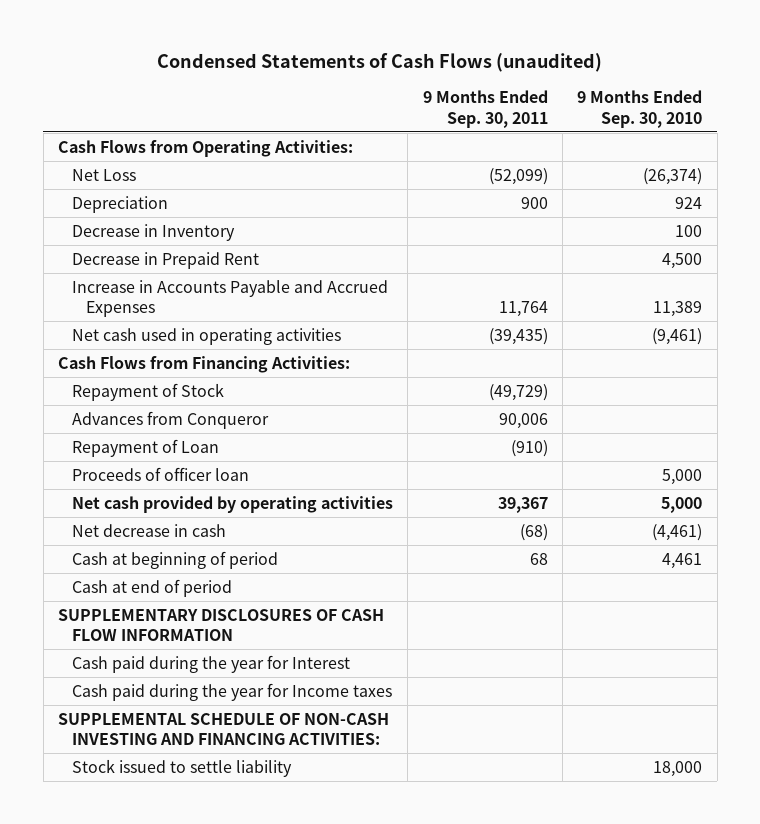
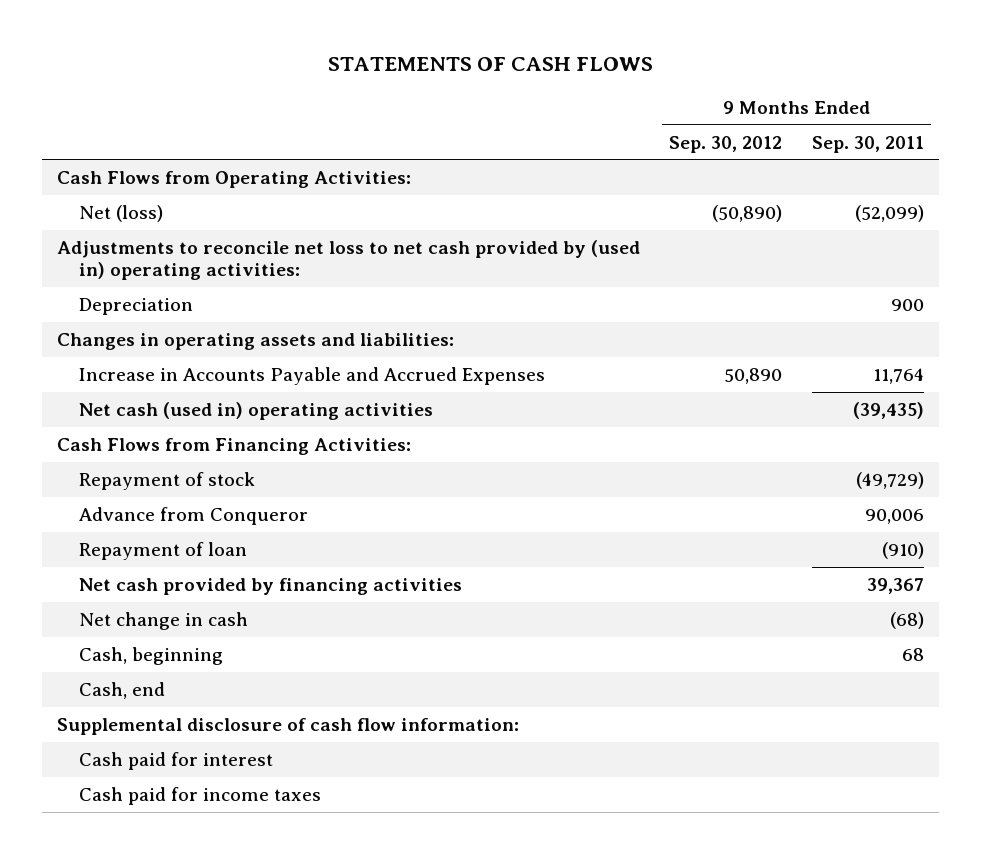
- Condensed Statements of Cash Flows (unaudited)
+ STATEMENTS OF CASH FLOWS
- | 9 Months Ended Sep. 30, 2011 | 9 Months Ended Sep. 30, 2010
+ | 9 Months Ended Sep. 30, 2012 | 9 Months Ended Sep. 30, 2011
- Net Loss | (52,099) | (26,374)
+ Net (loss) | (50,890) | (52,099)
+ Adjustments to reconcile net loss to net cash provided by (used in) operating activities:
- Decrease in Inventory | | 100
- Decrease in Prepaid Rent | | 4,500
+ Changes in operating assets and liabilities:
- Net cash used in operating activities | (39,435) | (9,461)
+ Net cash (used in) operating activities | | (39,435)
- Repayment of Stock | (49,729) |
- Advances from Conqueror | 90,006 |
- Repayment of Loan | (910) |
- Proceeds of officer loan | | 5,000
- Net cash provided by operating activities | 39,367 | 5,000
- Net decrease in cash | (68) | (4,461)
- Cash at beginning of period | 68 | 4,461
- Cash at end of period
- SUPPLEMENTARY DISCLOSURES OF CASH FLOW INFORMATION
- Cash paid during the year for Interest
- Cash paid during the year for Income taxes
- SUPPLEMENTAL SCHEDULE OF NON-CASH INVESTING AND FINANCING ACTIVITIES:
- Stock issued to settle liability | | 18,000
+ Repayment of stock | | (49,729)
+ Advance from Conqueror | | 90,006
+ Repayment of loan | | (910)
+ Net cash provided by financing activities | | 39,367
+ Net change in cash | | (68)
+ Cash, beginning | | 68
+ Cash, end
+ Supplemental disclosure of cash flow information:
+ Cash paid for interest
+ Cash paid for income taxes

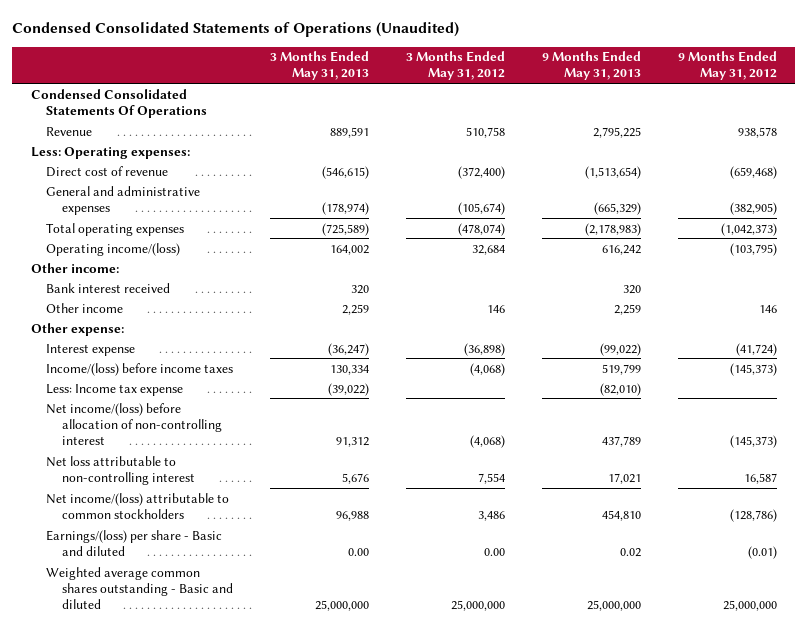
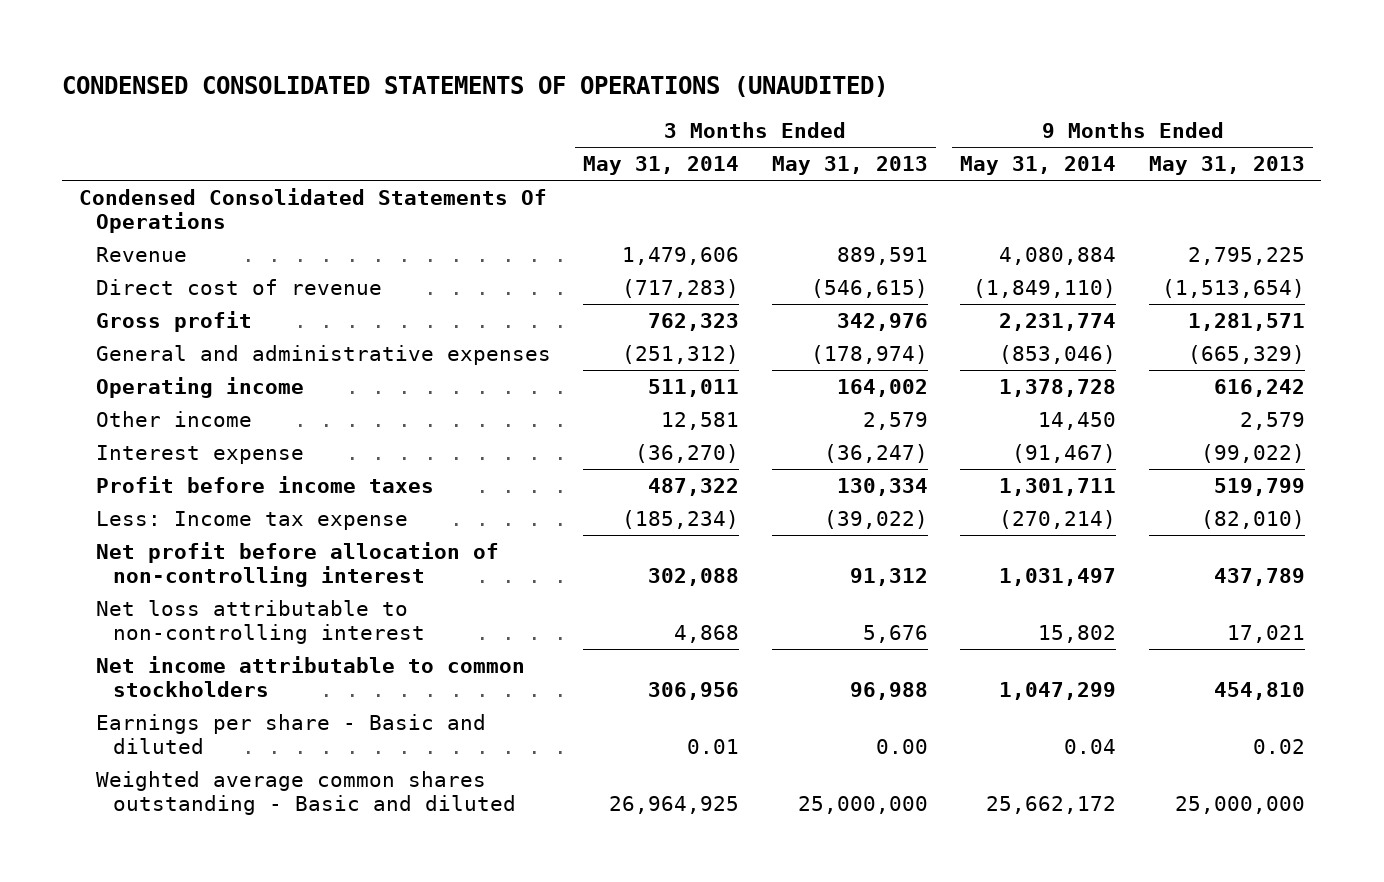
- Condensed Consolidated Statements of Operations (Unaudited)
+ CONDENSED CONSOLIDATED STATEMENTS OF OPERATIONS (UNAUDITED)
- | 3 Months Ended May 31, 2013 | 3 Months Ended May 31, 2012 | 9 Months Ended May 31, 2013 | 9 Months Ended May 31, 2012
+ | 3 Months Ended May 31, 2014 | 3 Months Ended May 31, 2013 | 9 Months Ended May 31, 2014 | 9 Months Ended May 31, 2013
- Less: Operating expenses:
+ Gross profit | 762,323 | 342,976 | 2,231,774 | 1,281,571
- Total operating expenses | (725,589) | (478,074) | (2,178,983) | (1,042,373)
- Operating income/(loss) | 164,002 | 32,684 | 616,242 | (103,795)
- Other income:
- Bank interest received | 320 | | 320 |
- Other income | 2,259 | 146 | 2,259 | 146
- Other expense:
+ Operating income | 511,011 | 164,002 | 1,378,728 | 616,242
+ Other income | 12,581 | 2,579 | 14,450 | 2,579
- Income/(loss) before income taxes | 130,334 | (4,068) | 519,799 | (145,373)
+ Profit before income taxes | 487,322 | 130,334 | 1,301,711 | 519,799
- Net income/(loss) before allocation of non-controlling interest | 91,312 | (4,068) | 437,789 | (145,373)
+ Net profit before allocation of non-controlling interest | 302,088 | 91,312 | 1,031,497 | 437,789
- Net income/(loss) attributable to common stockholders | 96,988 | 3,486 | 454,810 | (128,786)
- Earnings/(loss) per share - Basic and diluted | 0.00 | 0.00 | 0.02 | (0.01)
+ Net income attributable to common stockholders | 306,956 | 96,988 | 1,047,299 | 454,810
+ Earnings per share - Basic and diluted | 0.01 | 0.00 | 0.04 | 0.02

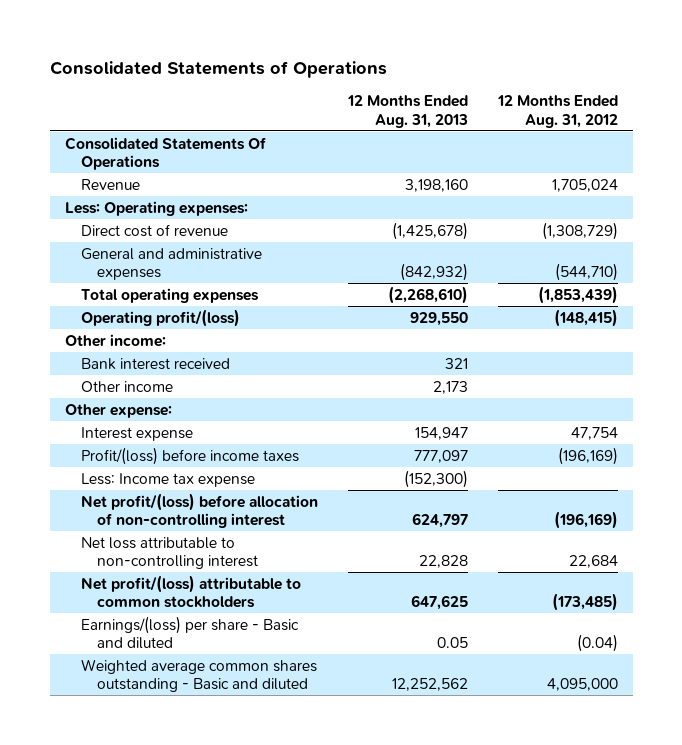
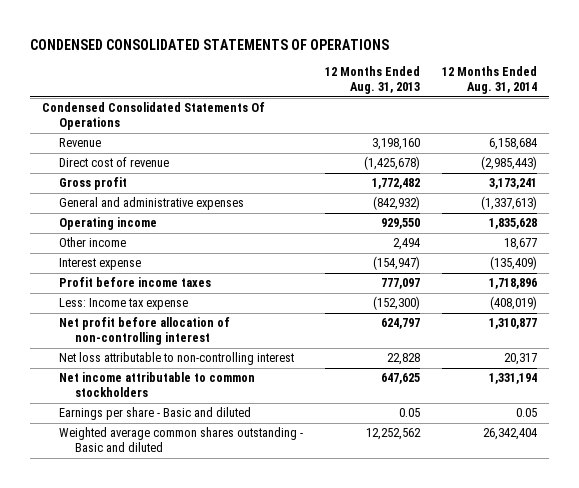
- Consolidated Statements of Operations
+ CONDENSED CONSOLIDATED STATEMENTS OF OPERATIONS
- | 12 Months Ended Aug. 31, 2013 | 12 Months Ended Aug. 31, 2012
+ | 12 Months Ended Aug. 31, 2013 | 12 Months Ended Aug. 31, 2014
- Consolidated Statements Of Operations
+ Condensed Consolidated Statements Of Operations
- Less: Operating expenses:
+ Gross profit | 1,772,482 | 3,173,241
- Total operating expenses | (2,268,610) | (1,853,439)
- Operating profit/(loss) | 929,550 | (148,415)
- Other income:
- Bank interest received | 321 |
- Other income | 2,173 |
- Other expense:
- Interest expense | 154,947 | 47,754
- Profit/(loss) before income taxes | 777,097 | (196,169)
+ Operating income | 929,550 | 1,835,628
+ Other income | 2,494 | 18,677
+ Interest expense | (154,947) | (135,409)
+ Profit before income taxes | 777,097 | 1,718,896
- Net profit/(loss) before allocation of non-controlling interest | 624,797 | (196,169)
+ Net profit before allocation of non-controlling interest | 624,797 | 1,310,877
- Net profit/(loss) attributable to common stockholders | 647,625 | (173,485)
- Earnings/(loss) per share - Basic and diluted | 0.05 | (0.04)
+ Net income attributable to common stockholders | 647,625 | 1,331,194
+ Earnings per share - Basic and diluted | 0.05 | 0.05

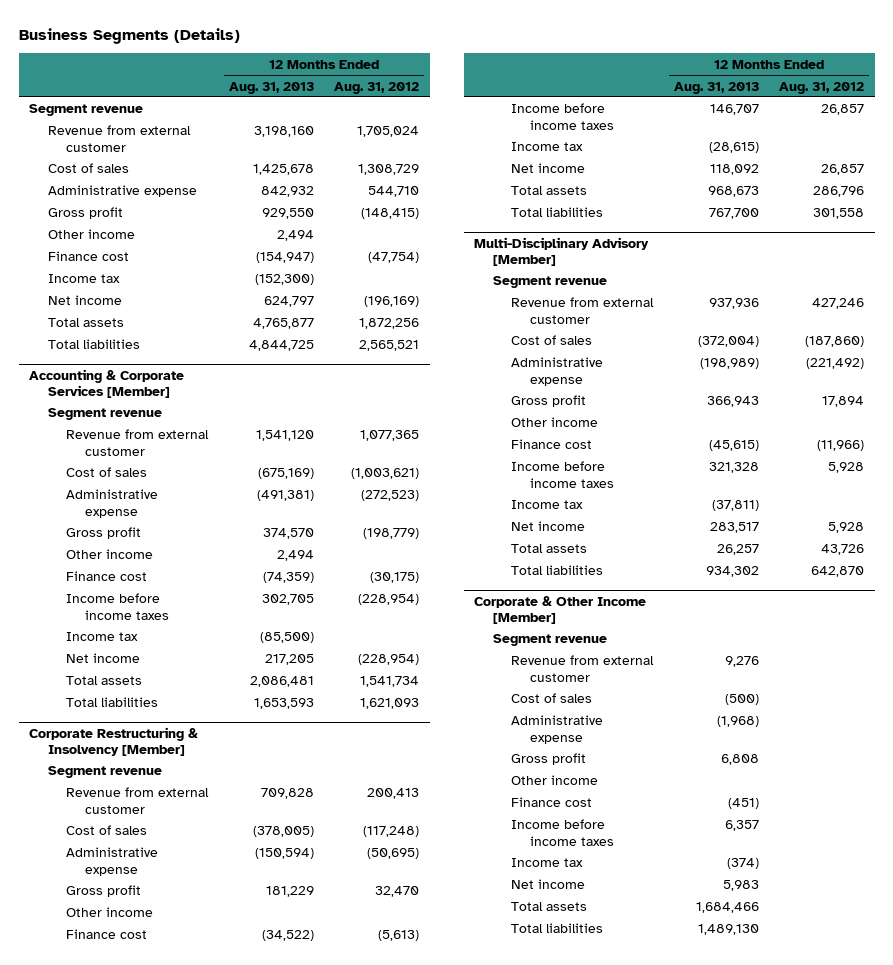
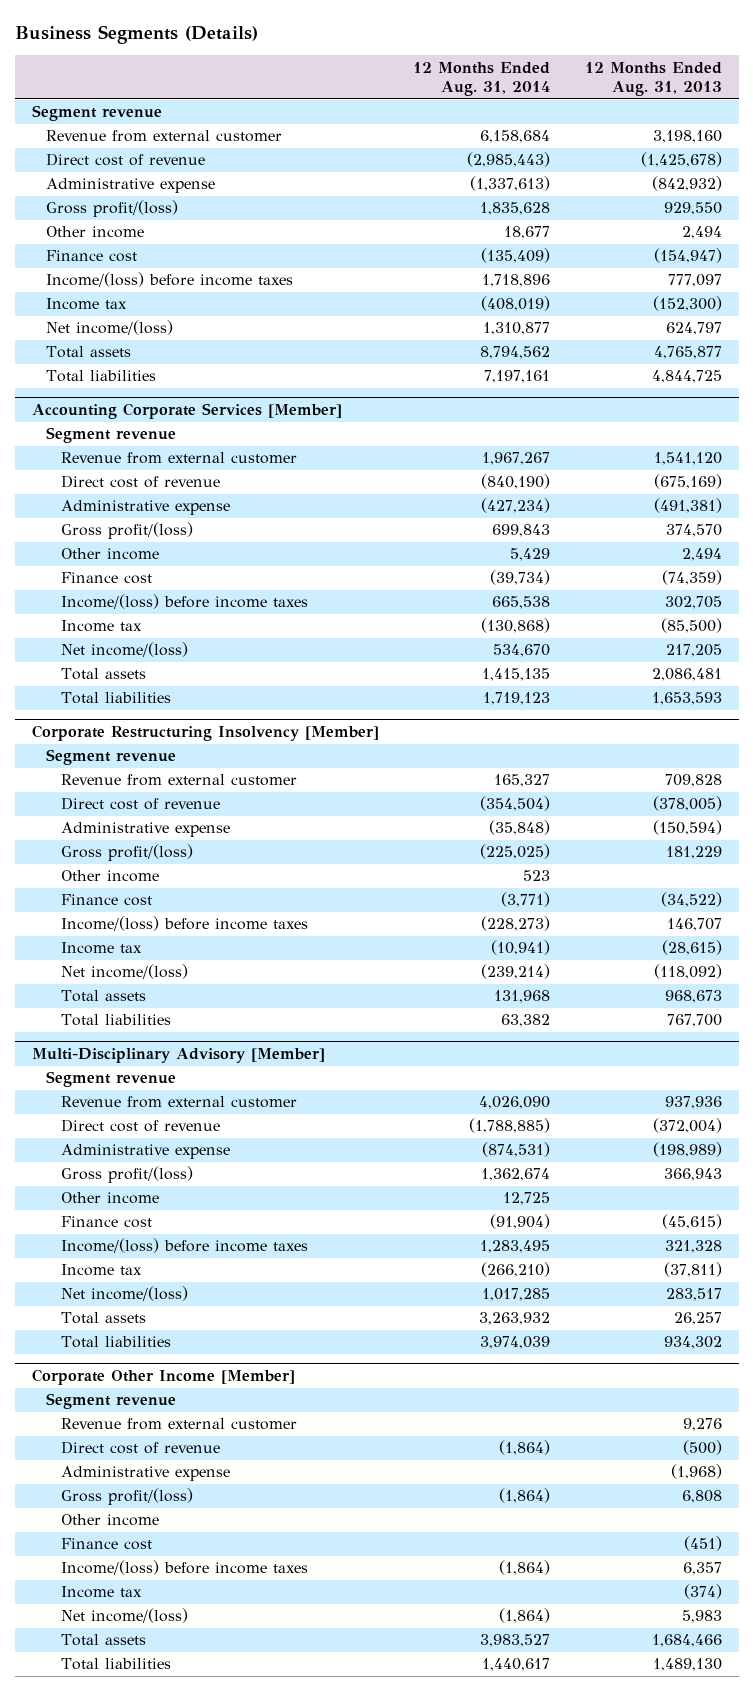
- | 12 Months Ended Aug. 31, 2013 | 12 Months Ended Aug. 31, 2012
+ | 12 Months Ended Aug. 31, 2014 | 12 Months Ended Aug. 31, 2013
- Cost of sales | 1,425,678 | 1,308,729
- Administrative expense | 842,932 | 544,710
- Gross profit | 929,550 | (148,415)
+ Direct cost of revenue | (2,985,443) | (1,425,678)
+ Administrative expense | (1,337,613) | (842,932)
+ Gross profit/(loss) | 1,835,628 | 929,550
+ Income/(loss) before income taxes | 1,718,896 | 777,097
- Net income | 624,797 | (196,169)
+ Net income/(loss) | 1,310,877 | 624,797
- Accounting & Corporate Services [Member]
+ Accounting Corporate Services [Member]
- Cost of sales | (675,169) | (1,003,621)
+ Direct cost of revenue | (840,190) | (675,169)
- Gross profit | 374,570 | (198,779)
+ Gross profit/(loss) | 699,843 | 374,570
- Income before income taxes | 302,705 | (228,954)
+ Income/(loss) before income taxes | 665,538 | 302,705
- Net income | 217,205 | (228,954)
+ Net income/(loss) | 534,670 | 217,205
- Corporate Restructuring & Insolvency [Member]
+ Corporate Restructuring Insolvency [Member]
- Cost of sales | (378,005) | (117,248)
+ Direct cost of revenue | (354,504) | (378,005)
- Gross profit | 181,229 | 32,470
+ Gross profit/(loss) | (225,025) | 181,229
- Income before income taxes | 146,707 | 26,857
+ Income/(loss) before income taxes | (228,273) | 146,707
- Net income | 118,092 | 26,857
+ Net income/(loss) | (239,214) | (118,092)
@ Multi-Disciplinary Advisory [Member]
- Cost of sales | (372,004) | (187,860)
+ Direct cost of revenue | (1,788,885) | (372,004)
- Gross profit | 366,943 | 17,894
+ Gross profit/(loss) | 1,362,674 | 366,943
- Income before income taxes | 321,328 | 5,928
+ Income/(loss) before income taxes | 1,283,495 | 321,328
- Net income | 283,517 | 5,928
+ Net income/(loss) | 1,017,285 | 283,517
- Corporate & Other Income [Member]
+ Corporate Other Income [Member]
- Cost of sales | (500) |
+ Direct cost of revenue | (1,864) | (500)
- Gross profit | 6,808 |
+ Gross profit/(loss) | (1,864) | 6,808
- Income before income taxes | 6,357 |
+ Income/(loss) before income taxes | (1,864) | 6,357
- Net income | 5,983 |
+ Net income/(loss) | (1,864) | 5,983

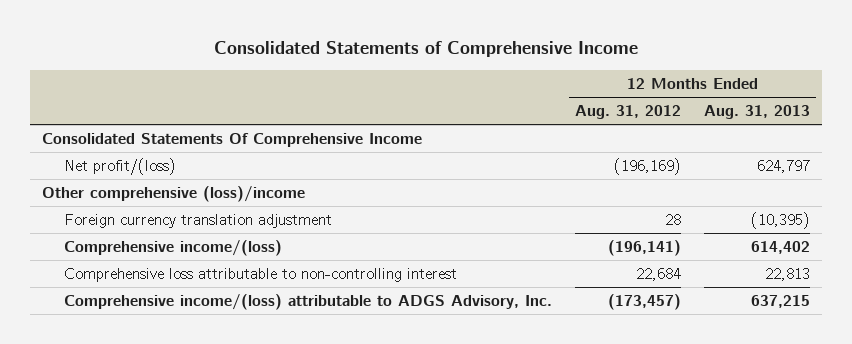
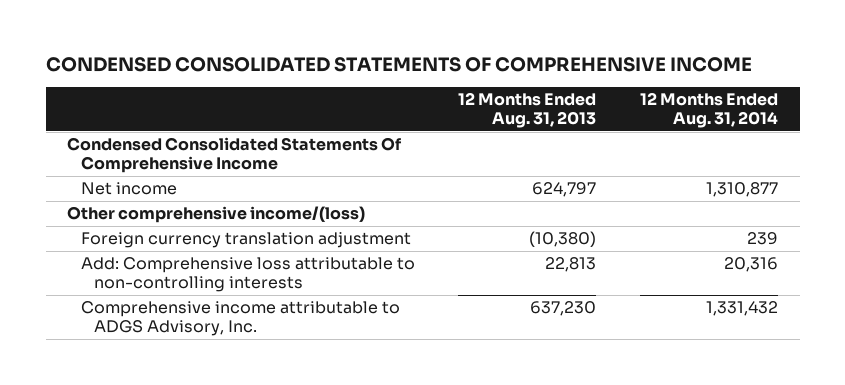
- Consolidated Statements of Comprehensive Income
+ CONDENSED CONSOLIDATED STATEMENTS OF COMPREHENSIVE INCOME
- | 12 Months Ended Aug. 31, 2012 | 12 Months Ended Aug. 31, 2013
+ | 12 Months Ended Aug. 31, 2013 | 12 Months Ended Aug. 31, 2014
- Consolidated Statements Of Comprehensive Income
- Net profit/(loss) | (196,169) | 624,797
- Other comprehensive (loss)/income
- Foreign currency translation adjustment | 28 | (10,395)
- Comprehensive income/(loss) | (196,141) | 614,402
- Comprehensive loss attributable to non-controlling interest | 22,684 | 22,813
- Comprehensive income/(loss) attributable to ADGS Advisory, Inc. | (173,457) | 637,215
+ Condensed Consolidated Statements Of Comprehensive Income
+ Net income | 624,797 | 1,310,877
+ Other comprehensive income/(loss)
+ Foreign currency translation adjustment | (10,380) | 239
+ Add: Comprehensive loss attributable to non-controlling interests | 22,813 | 20,316
+ Comprehensive income attributable to ADGS Advisory, Inc. | 637,230 | 1,331,432

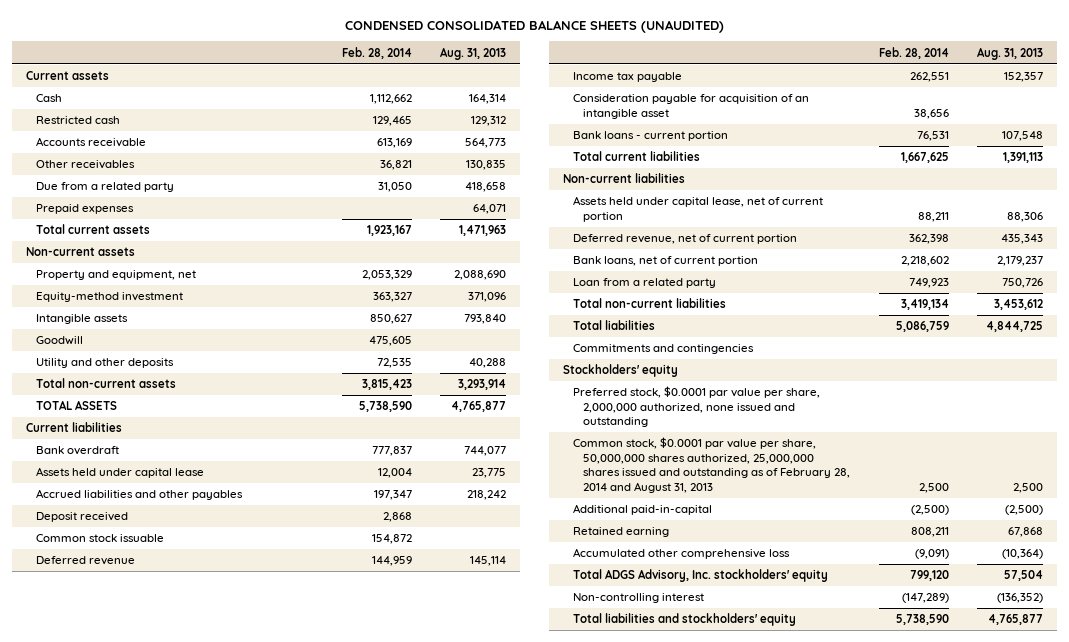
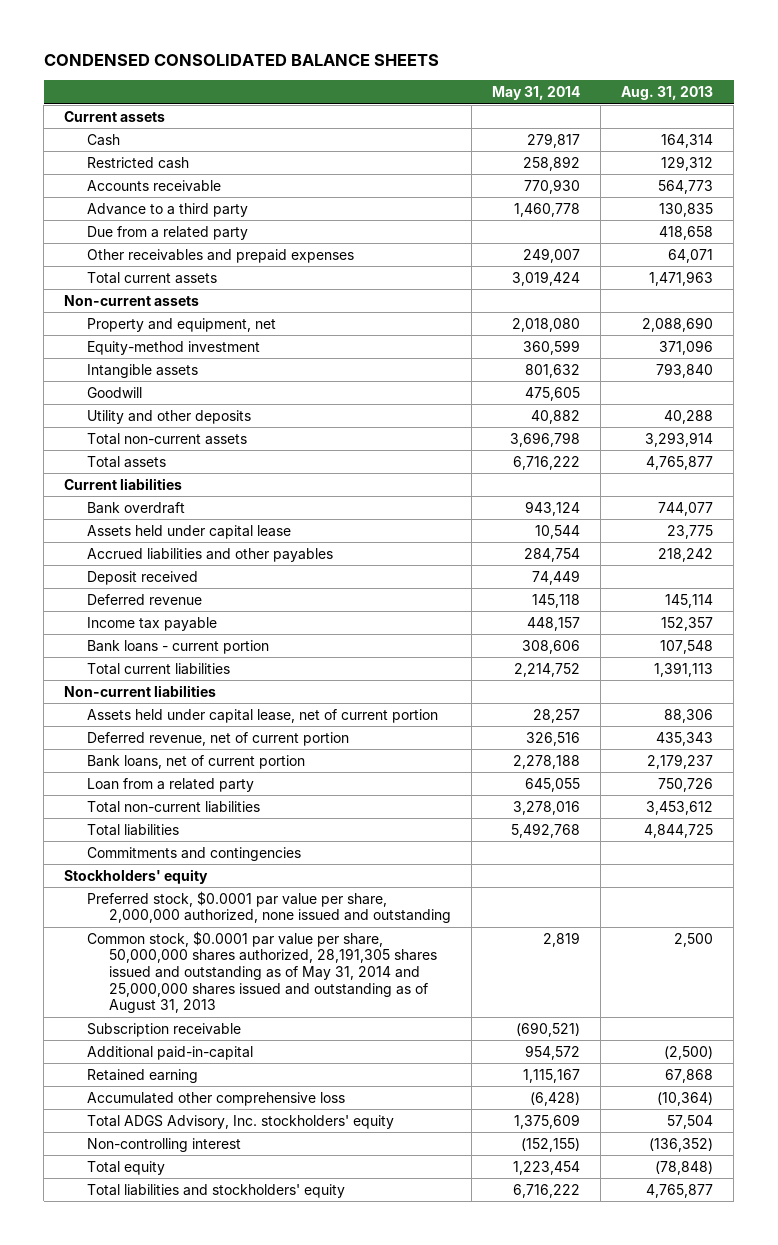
- CONDENSED CONSOLIDATED BALANCE SHEETS (UNAUDITED)
+ CONDENSED CONSOLIDATED BALANCE SHEETS
- | Feb. 28, 2014 | Aug. 31, 2013
+ | May 31, 2014 | Aug. 31, 2013
- Other receivables | 36,821 | 130,835
+ Advance to a third party | 1,460,778 | 130,835
- Prepaid expenses | | 64,071
+ Other receivables and prepaid expenses | 249,007 | 64,071
- TOTAL ASSETS | 5,738,590 | 4,765,877
+ Total assets | 6,716,222 | 4,765,877
- Common stock issuable | 154,872 |
- Consideration payable for acquisition of an intangible asset | 38,656 |
- Common stock, $0.0001 par value per share, 50,000,000 shares authorized, 25,000,000 shares issued and outstanding as of February 28, 2014 and August 31, 2013 | 2,500 | 2,500
+ Common stock, $0.0001 par value per share, 50,000,000 shares authorized, 28,191,305 shares issued and outstanding as of May 31, 2014 and 25,000,000 shares issued and outstanding as of August 31, 2013 | 2,819 | 2,500
+ Subscription receivable | (690,521) |
+ Total equity | 1,223,454 | (78,848)

